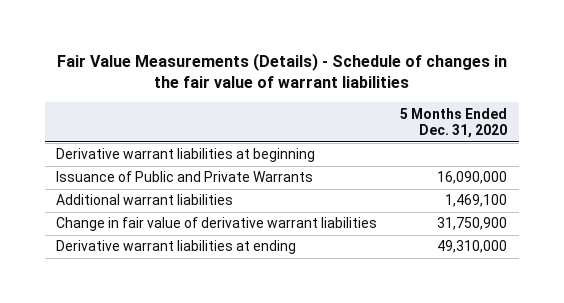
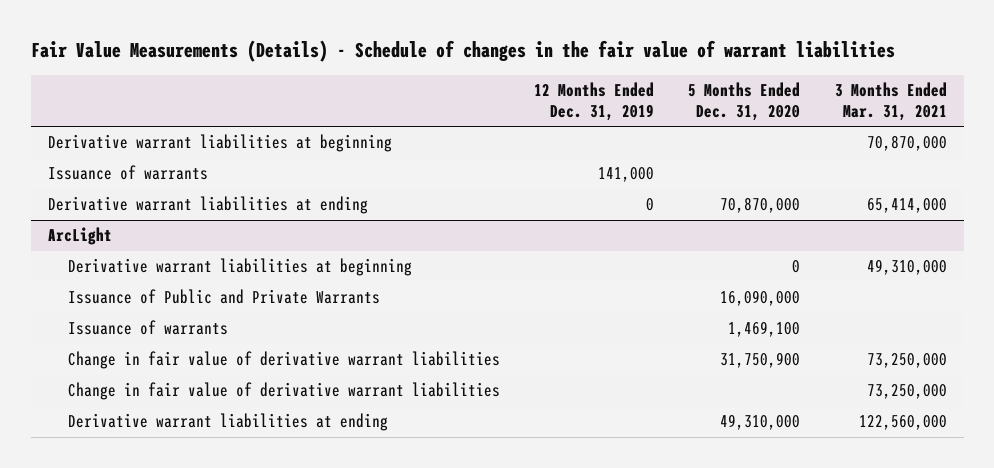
- | 5 Months Ended Dec. 31, 2020
+ | 12 Months Ended Dec. 31, 2019 | 5 Months Ended Dec. 31, 2020 | 3 Months Ended Mar. 31, 2021
+ Issuance of warrants | 141,000 | |
+ Derivative warrant liabilities at ending | 0 | 70,870,000 | 65,414,000
+ ArcLight
+ Derivative warrant liabilities at beginning | | 0 | 49,310,000
- Additional warrant liabilities | 1,469,100
+ Issuance of warrants | | 1,469,100 |
+ Change in fair value of derivative warrant liabilities | | | 73,250,000

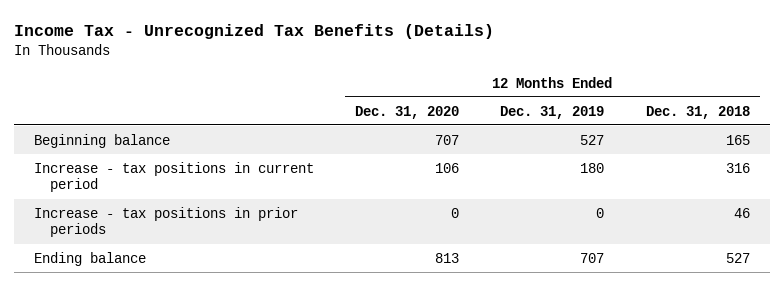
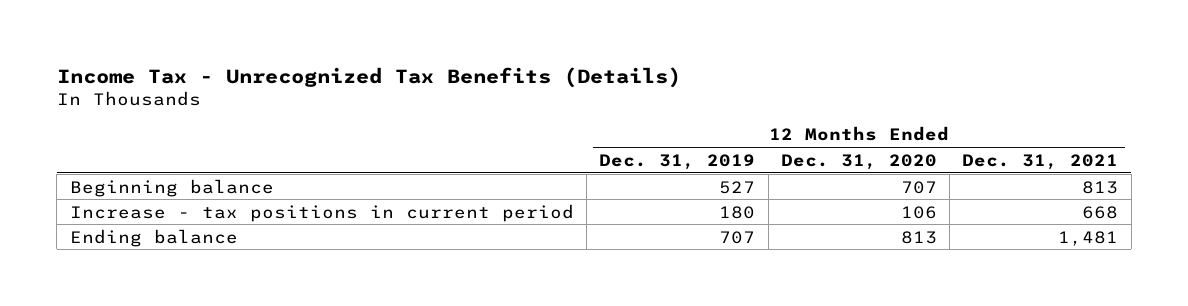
- | 12 Months Ended Dec. 31, 2020 | 12 Months Ended Dec. 31, 2019 | 12 Months Ended Dec. 31, 2018
+ | 12 Months Ended Dec. 31, 2019 | 12 Months Ended Dec. 31, 2020 | 12 Months Ended Dec. 31, 2021
- Increase - tax positions in prior periods | 0 | 0 | 46

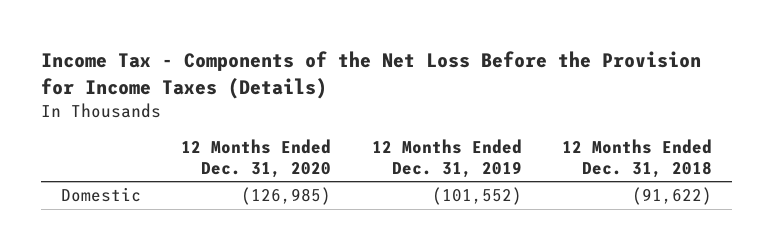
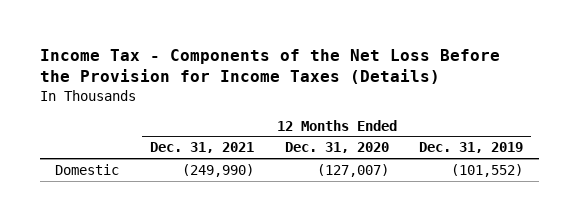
- | 12 Months Ended Dec. 31, 2020 | 12 Months Ended Dec. 31, 2019 | 12 Months Ended Dec. 31, 2018
+ | 12 Months Ended Dec. 31, 2021 | 12 Months Ended Dec. 31, 2020 | 12 Months Ended Dec. 31, 2019
- Domestic | (126,985) | (101,552) | (91,622)
+ Domestic | (249,990) | (127,007) | (101,552)

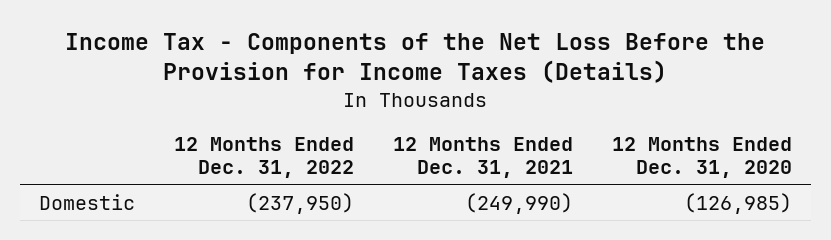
- | 12 Months Ended Dec. 31, 2021 | 12 Months Ended Dec. 31, 2020 | 12 Months Ended Dec. 31, 2019
+ | 12 Months Ended Dec. 31, 2022 | 12 Months Ended Dec. 31, 2021 | 12 Months Ended Dec. 31, 2020
- Domestic | (249,990) | (127,007) | (101,552)
+ Domestic | (237,950) | (249,990) | (126,985)

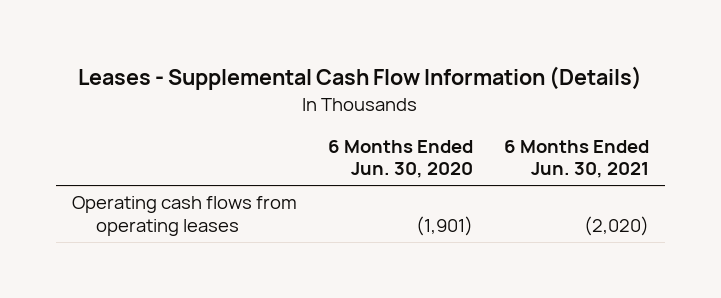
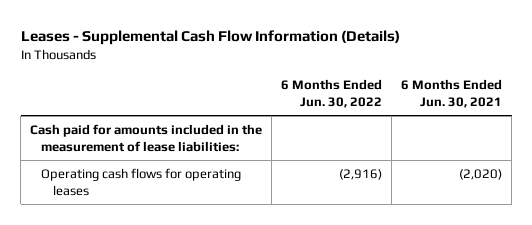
- | 6 Months Ended Jun. 30, 2020 | 6 Months Ended Jun. 30, 2021
+ | 6 Months Ended Jun. 30, 2022 | 6 Months Ended Jun. 30, 2021
- Operating cash flows from operating leases | (1,901) | (2,020)
+ Cash paid for amounts included in the measurement of lease liabilities:
+ Operating cash flows for operating leases | (2,916) | (2,020)

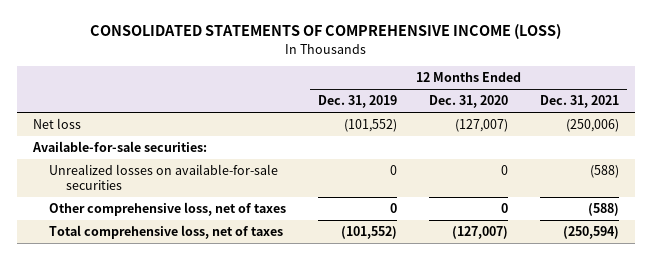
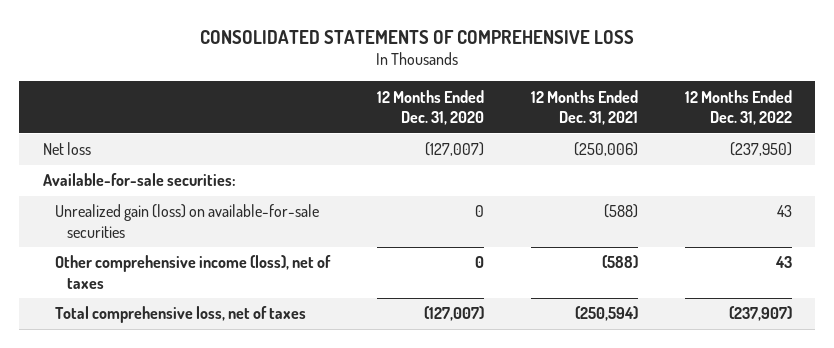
- CONSOLIDATED STATEMENTS OF COMPREHENSIVE INCOME (LOSS)
+ CONSOLIDATED STATEMENTS OF COMPREHENSIVE LOSS
- | 12 Months Ended Dec. 31, 2019 | 12 Months Ended Dec. 31, 2020 | 12 Months Ended Dec. 31, 2021
+ | 12 Months Ended Dec. 31, 2020 | 12 Months Ended Dec. 31, 2021 | 12 Months Ended Dec. 31, 2022
- Unrealized losses on available-for-sale securities | 0 | 0 | (588)
- Other comprehensive loss, net of taxes | 0 | 0 | (588)
+ Unrealized gain (loss) on available-for-sale securities | 0 | (588) | 43
+ Other comprehensive income (loss), net of taxes | 0 | (588) | 43

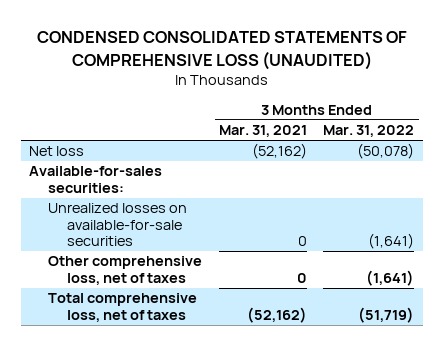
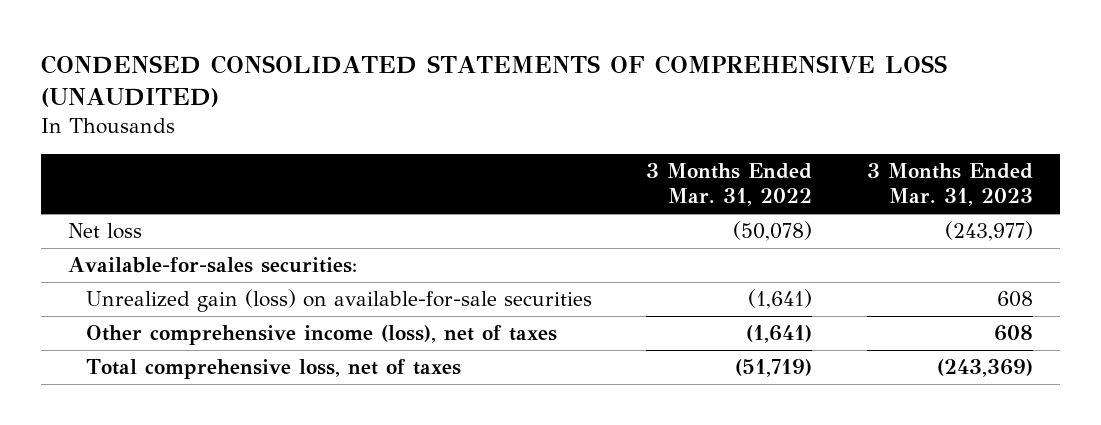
- | 3 Months Ended Mar. 31, 2021 | 3 Months Ended Mar. 31, 2022
+ | 3 Months Ended Mar. 31, 2022 | 3 Months Ended Mar. 31, 2023
- Unrealized losses on available-for-sale securities | 0 | (1,641)
- Other comprehensive loss, net of taxes | 0 | (1,641)
+ Unrealized gain (loss) on available-for-sale securities | (1,641) | 608
+ Other comprehensive income (loss), net of taxes | (1,641) | 608

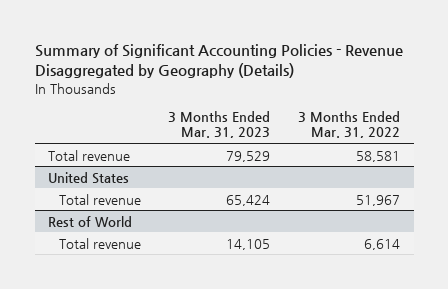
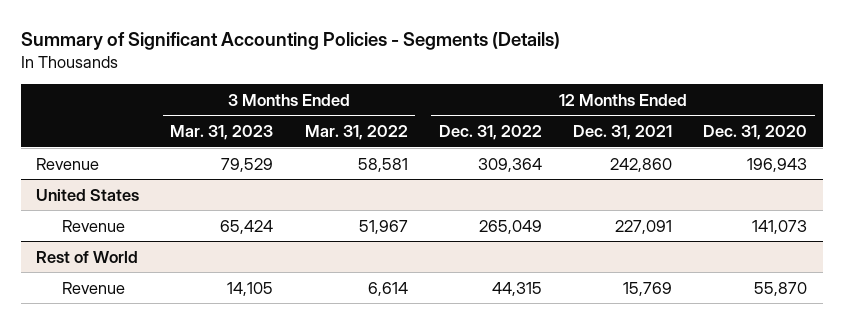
- Summary of Significant Accounting Policies - Revenue Disaggregated by Geography (Details)
+ Summary of Significant Accounting Policies - Segments (Details)
- | 3 Months Ended Mar. 31, 2023 | 3 Months Ended Mar. 31, 2022
+ | 3 Months Ended Mar. 31, 2023 | 3 Months Ended Mar. 31, 2022 | 12 Months Ended Dec. 31, 2022 | 12 Months Ended Dec. 31, 2021 | 12 Months Ended Dec. 31, 2020
- Total revenue | 79,529 | 58,581
+ Revenue | 79,529 | 58,581 | 309,364 | 242,860 | 196,943
@ United States
- Total revenue | 65,424 | 51,967
+ Revenue | 65,424 | 51,967 | 265,049 | 227,091 | 141,073
@ Rest of World
- Total revenue | 14,105 | 6,614
+ Revenue | 14,105 | 6,614 | 44,315 | 15,769 | 55,870

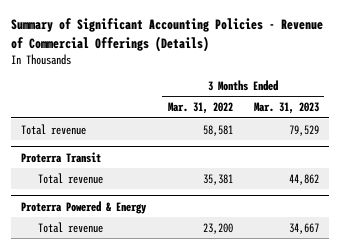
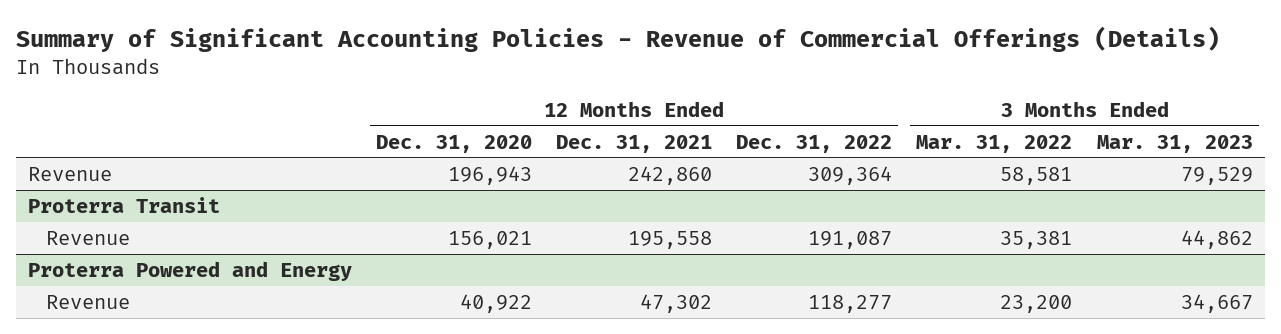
- | 3 Months Ended Mar. 31, 2022 | 3 Months Ended Mar. 31, 2023
+ | 12 Months Ended Dec. 31, 2020 | 12 Months Ended Dec. 31, 2021 | 12 Months Ended Dec. 31, 2022 | 3 Months Ended Mar. 31, 2022 | 3 Months Ended Mar. 31, 2023
- Total revenue | 58,581 | 79,529
+ Revenue | 196,943 | 242,860 | 309,364 | 58,581 | 79,529
@ Proterra Transit
- Total revenue | 35,381 | 44,862
- Proterra Powered & Energy
- Total revenue | 23,200 | 34,667
@ Proterra Transit
+ Revenue | 156,021 | 195,558 | 191,087 | 35,381 | 44,862
+ Proterra Powered and Energy
+ Revenue | 40,922 | 47,302 | 118,277 | 23,200 | 34,667

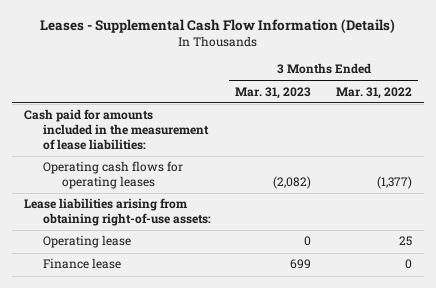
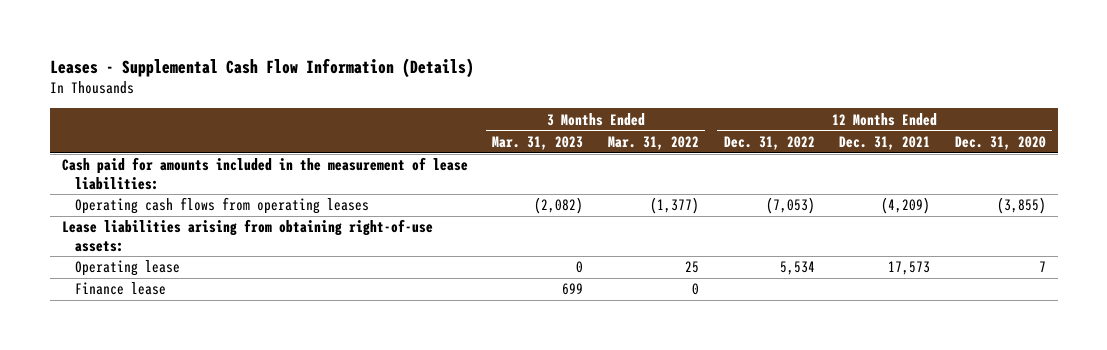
- | 3 Months Ended Mar. 31, 2023 | 3 Months Ended Mar. 31, 2022
+ | 3 Months Ended Mar. 31, 2023 | 3 Months Ended Mar. 31, 2022 | 12 Months Ended Dec. 31, 2022 | 12 Months Ended Dec. 31, 2021 | 12 Months Ended Dec. 31, 2020
- Operating cash flows for operating leases | (2,082) | (1,377)
+ Operating cash flows from operating leases | (2,082) | (1,377) | (7,053) | (4,209) | (3,855)

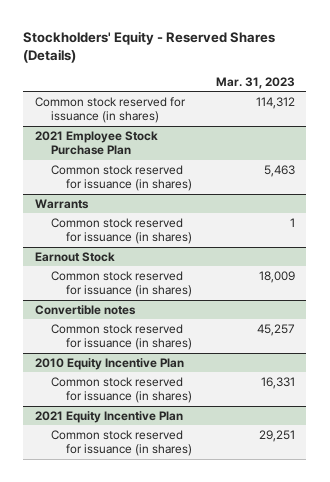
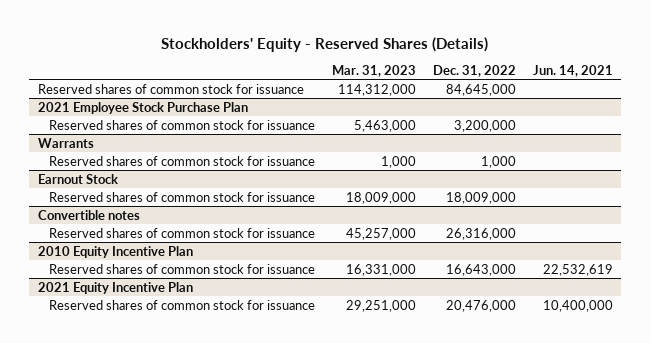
- | Mar. 31, 2023
+ | Mar. 31, 2023 | Dec. 31, 2022 | Jun. 14, 2021
- Common stock reserved for issuance (in shares) | 114,312
+ Reserved shares of common stock for issuance | 114,312,000 | 84,645,000 |
@ 2021 Employee Stock Purchase Plan
- Common stock reserved for issuance (in shares) | 5,463
+ Reserved shares of common stock for issuance | 5,463,000 | 3,200,000 |
@ Warrants
- Common stock reserved for issuance (in shares) | 1
+ Reserved shares of common stock for issuance | 1,000 | 1,000 |
@ Earnout Stock
- Common stock reserved for issuance (in shares) | 18,009
+ Reserved shares of common stock for issuance | 18,009,000 | 18,009,000 |
@ Convertible notes
- Common stock reserved for issuance (in shares) | 45,257
+ Reserved shares of common stock for issuance | 45,257,000 | 26,316,000 |
@ 2010 Equity Incentive Plan
- Common stock reserved for issuance (in shares) | 16,331
+ Reserved shares of common stock for issuance | 16,331,000 | 16,643,000 | 22,532,619
@ 2021 Equity Incentive Plan
- Common stock reserved for issuance (in shares) | 29,251
+ Reserved shares of common stock for issuance | 29,251,000 | 20,476,000 | 10,400,000

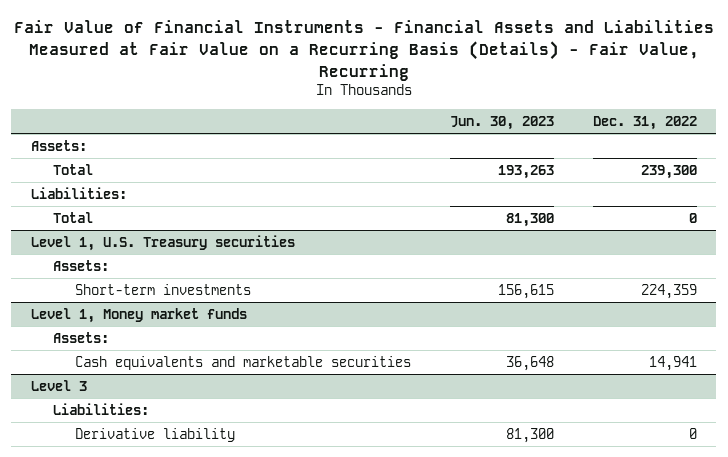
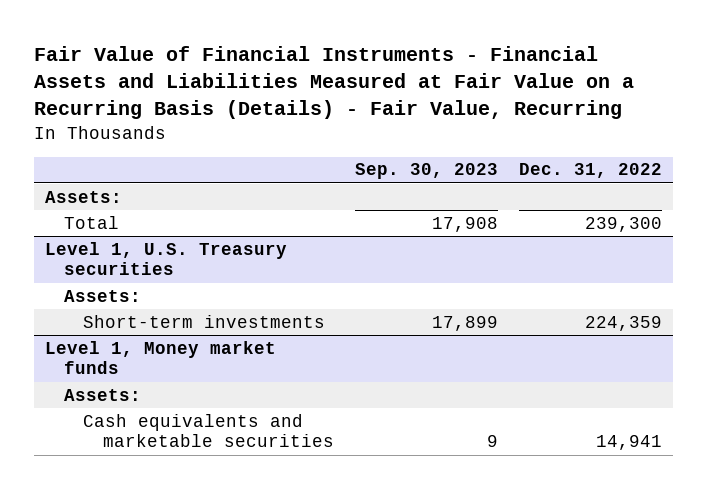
- | Jun. 30, 2023 | Dec. 31, 2022
+ | Sep. 30, 2023 | Dec. 31, 2022
- Liabilities:
- Total | 81,300 | 0
- Level 3
- Liabilities:
- Derivative liability | 81,300 | 0

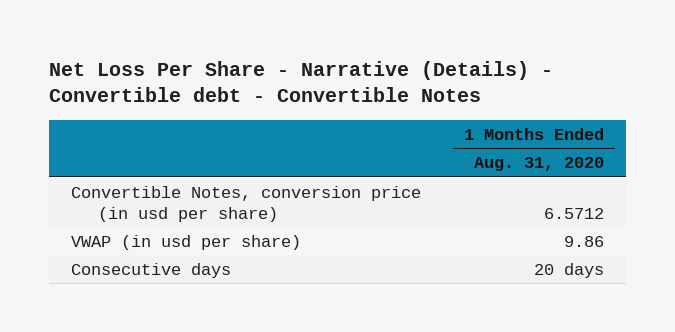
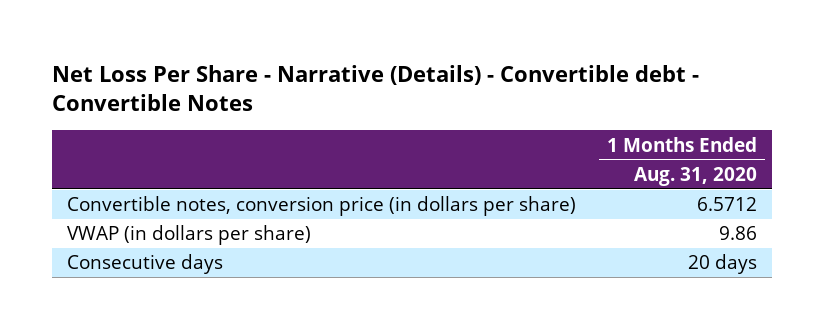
- Convertible Notes, conversion price (in usd per share) | 6.5712
- VWAP (in usd per share) | 9.86
+ Convertible notes, conversion price (in dollars per share) | 6.5712
+ VWAP (in dollars per share) | 9.86

